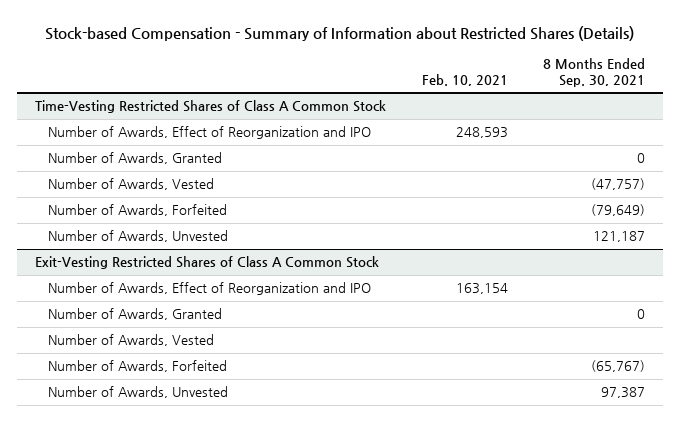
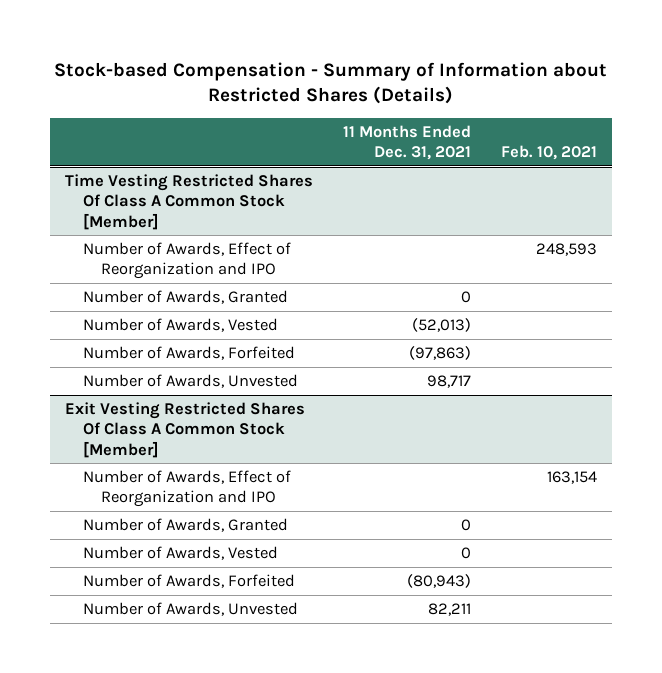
- | Feb. 10, 2021 | 8 Months Ended Sep. 30, 2021
+ | 11 Months Ended Dec. 31, 2021 | Feb. 10, 2021
- Time-Vesting Restricted Shares of Class A Common Stock
+ Time Vesting Restricted Shares Of Class A Common Stock [Member]
- Exit-Vesting Restricted Shares of Class A Common Stock
+ Exit Vesting Restricted Shares Of Class A Common Stock [Member]

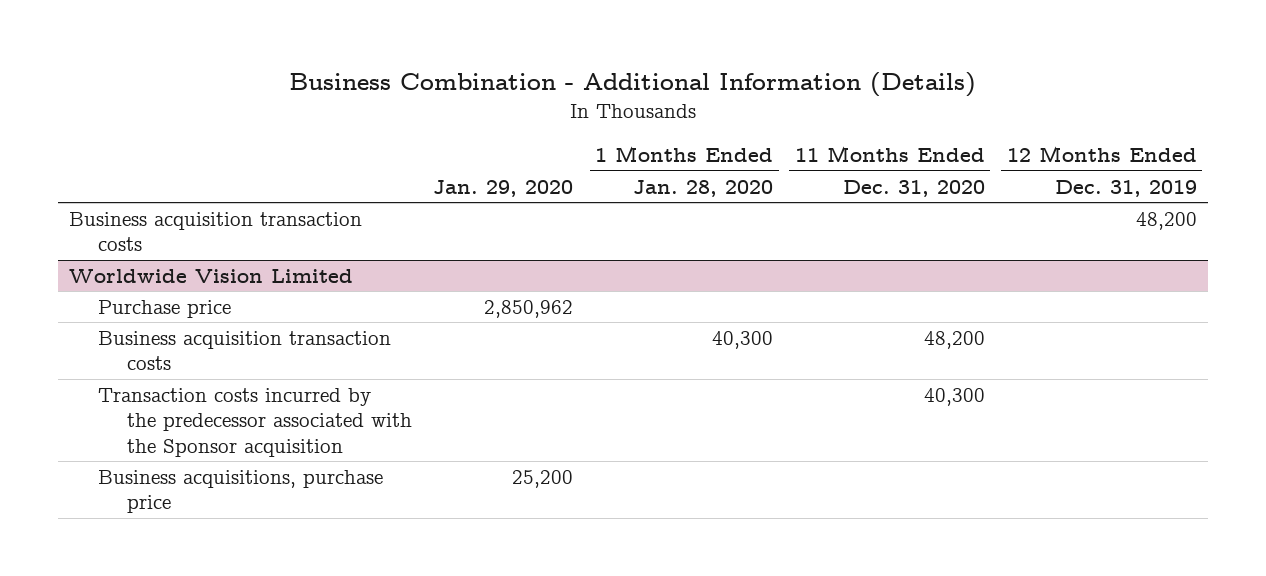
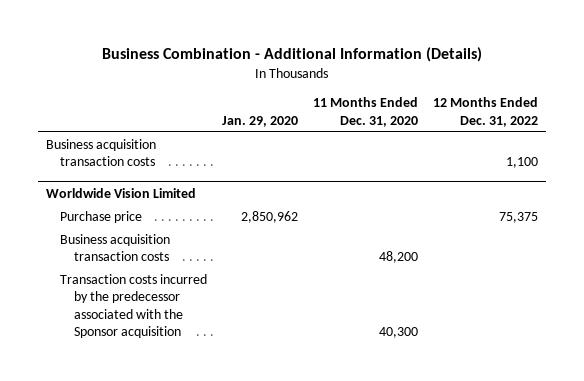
- | Jan. 29, 2020 | 1 Months Ended Jan. 28, 2020 | 11 Months Ended Dec. 31, 2020 | 12 Months Ended Dec. 31, 2019
+ | Jan. 29, 2020 | 11 Months Ended Dec. 31, 2020 | 12 Months Ended Dec. 31, 2022
@ Worldwide Vision Limited
- Business acquisitions, purchase price | 25,200 | | |

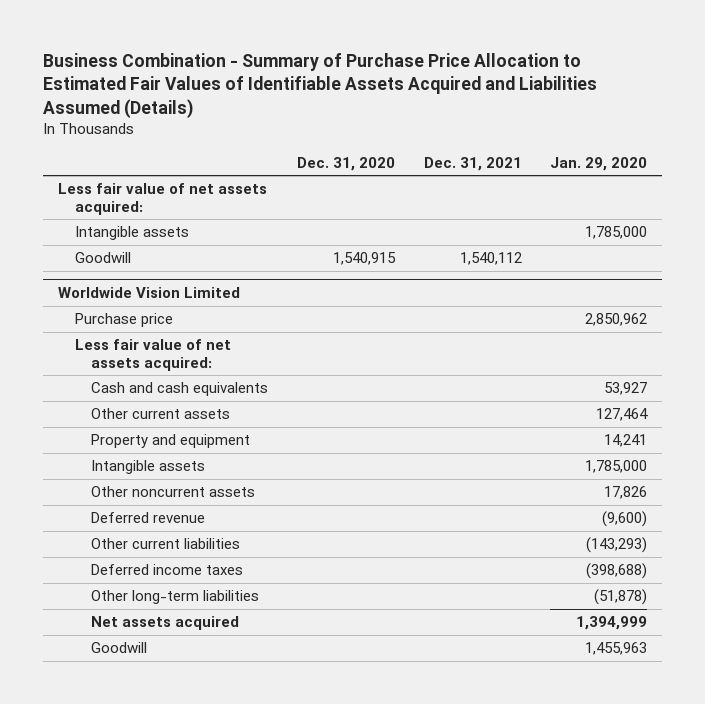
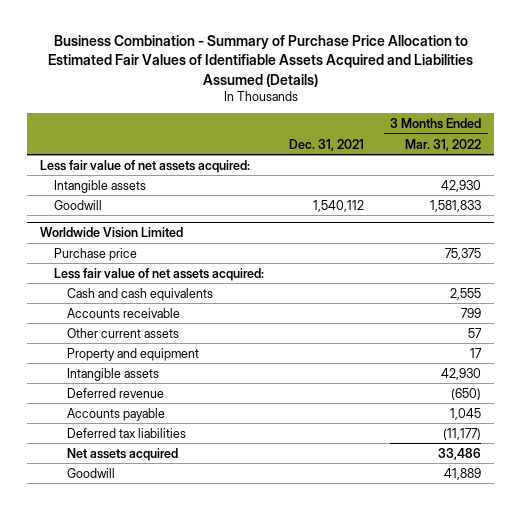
- | Dec. 31, 2020 | Dec. 31, 2021 | Jan. 29, 2020
+ | Dec. 31, 2021 | 3 Months Ended Mar. 31, 2022
@ Worldwide Vision Limited
+ Accounts receivable | | 799
- Other noncurrent assets | | | 17,826
- Other current liabilities | | | (143,293)
- Deferred income taxes | | | (398,688)
- Other long-term liabilities | | | (51,878)
+ Accounts payable | | 1,045
+ Deferred tax liabilities | | (11,177)

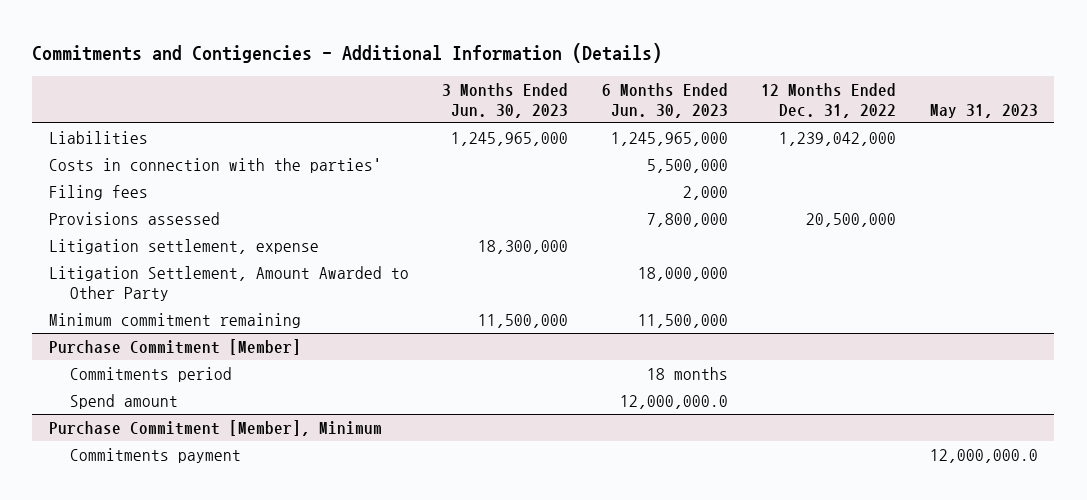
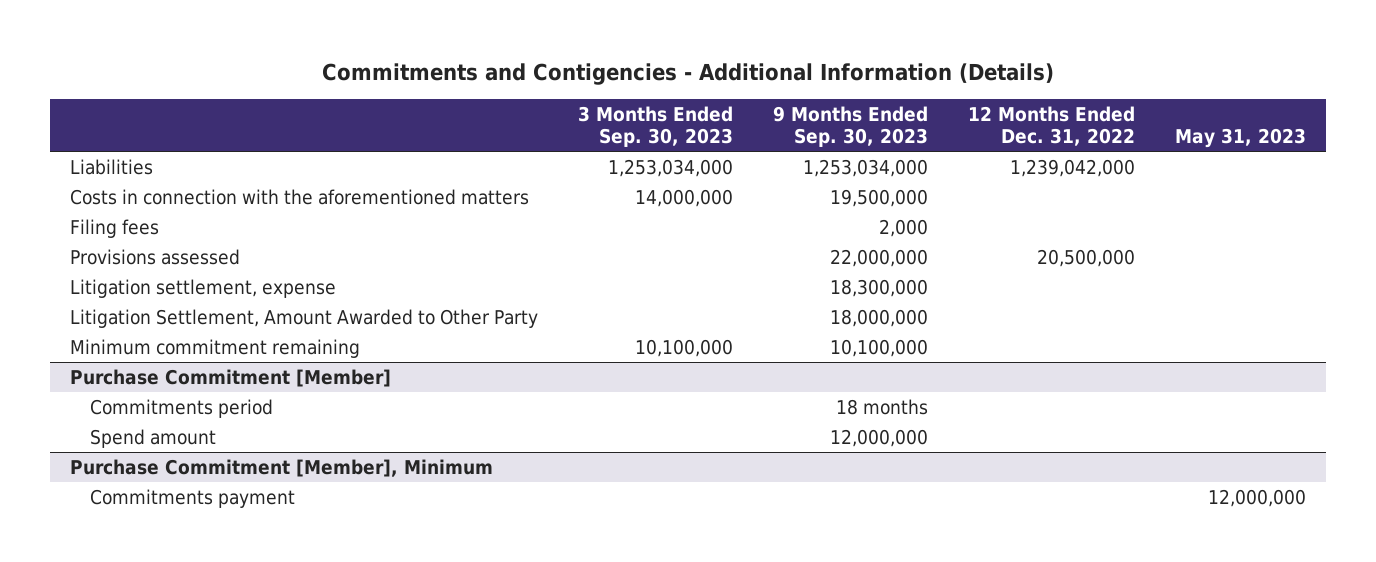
- | 3 Months Ended Jun. 30, 2023 | 6 Months Ended Jun. 30, 2023 | 12 Months Ended Dec. 31, 2022 | May 31, 2023
+ | 3 Months Ended Sep. 30, 2023 | 9 Months Ended Sep. 30, 2023 | 12 Months Ended Dec. 31, 2022 | May 31, 2023
- Costs in connection with the parties' | | 5,500,000 | |
+ Costs in connection with the aforementioned matters | 14,000,000 | 19,500,000 | |
@ Purchase Commitment [Member], Minimum
- Commitments payment | | | | 12,000,000.0
+ Commitments payment | | | | 12,000,000

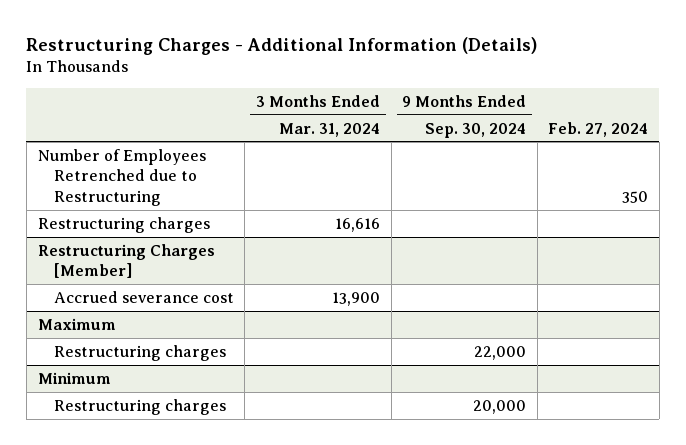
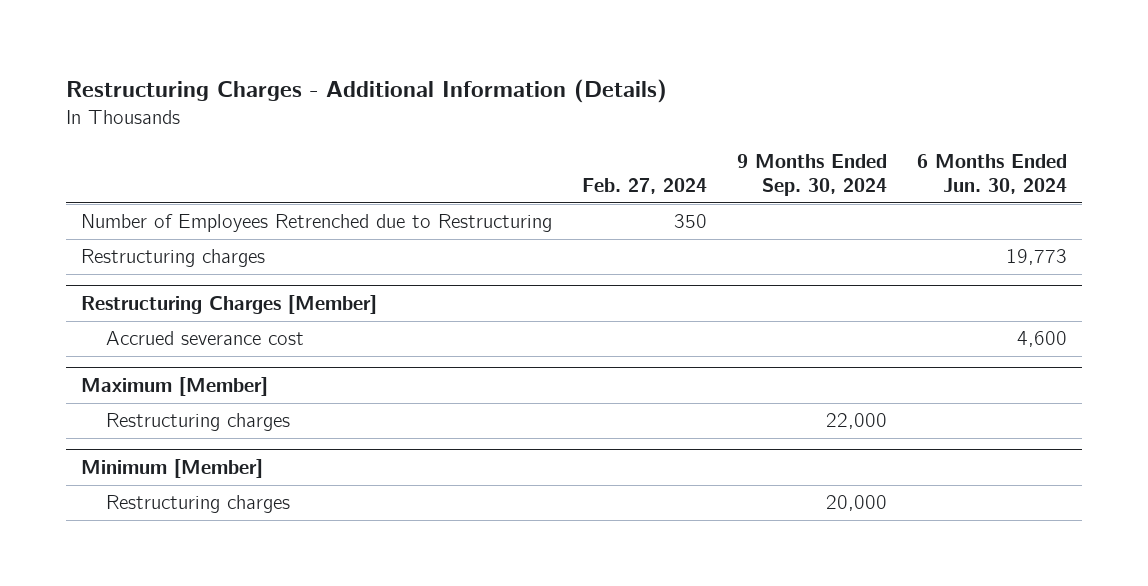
- | 3 Months Ended Mar. 31, 2024 | 9 Months Ended Sep. 30, 2024 | Feb. 27, 2024
+ | Feb. 27, 2024 | 9 Months Ended Sep. 30, 2024 | 6 Months Ended Jun. 30, 2024
- Maximum
+ Maximum [Member]
- Minimum
+ Minimum [Member]

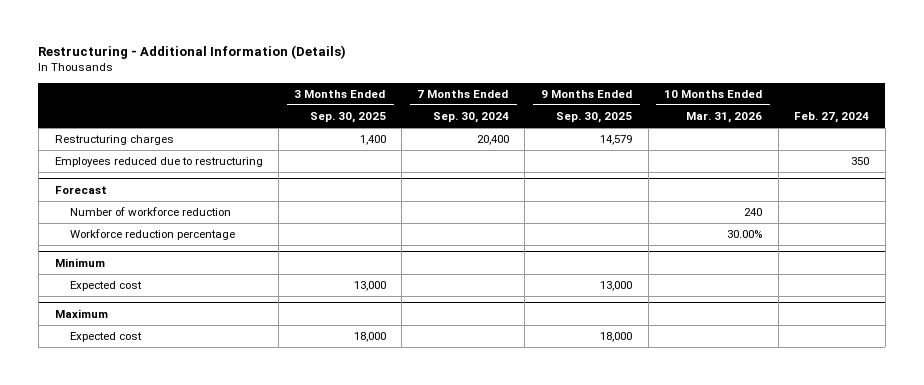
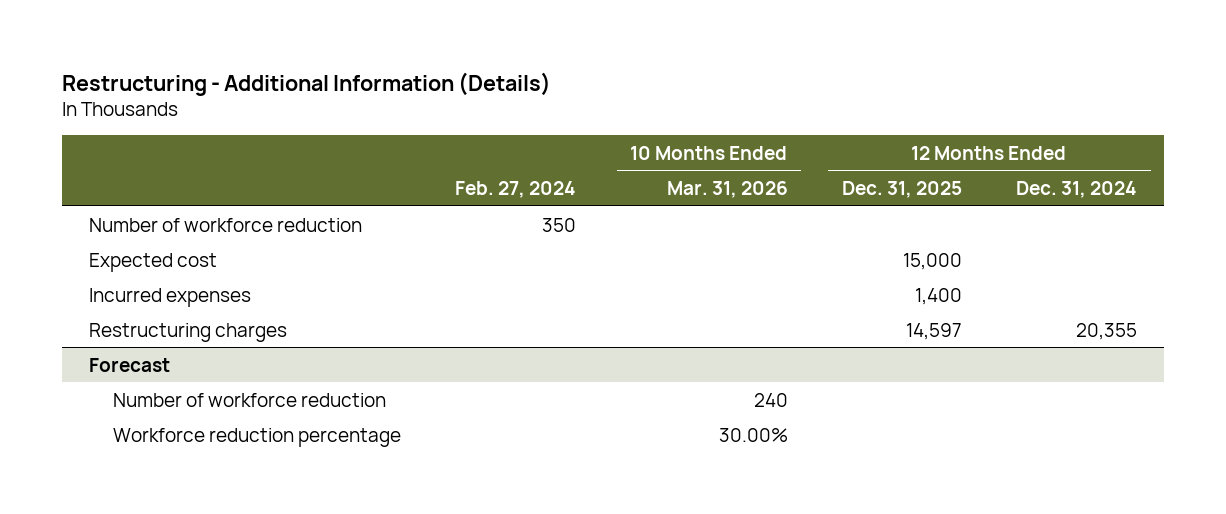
- | 3 Months Ended Sep. 30, 2025 | 7 Months Ended Sep. 30, 2024 | 9 Months Ended Sep. 30, 2025 | 10 Months Ended Mar. 31, 2026 | Feb. 27, 2024
+ | Feb. 27, 2024 | 10 Months Ended Mar. 31, 2026 | 12 Months Ended Dec. 31, 2025 | 12 Months Ended Dec. 31, 2024
+ Number of workforce reduction | 350 | | |
+ Expected cost | | | 15,000 |
+ Incurred expenses | | | 1,400 |
- Employees reduced due to restructuring | | | | | 350
- Minimum
- Expected cost | 13,000 | | 13,000 | |
- Maximum
- Expected cost | 18,000 | | 18,000 | |

